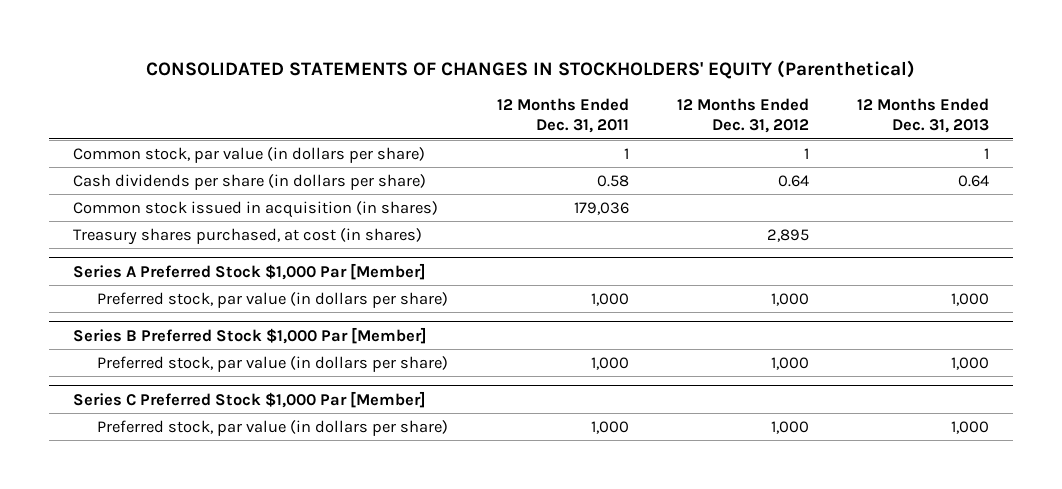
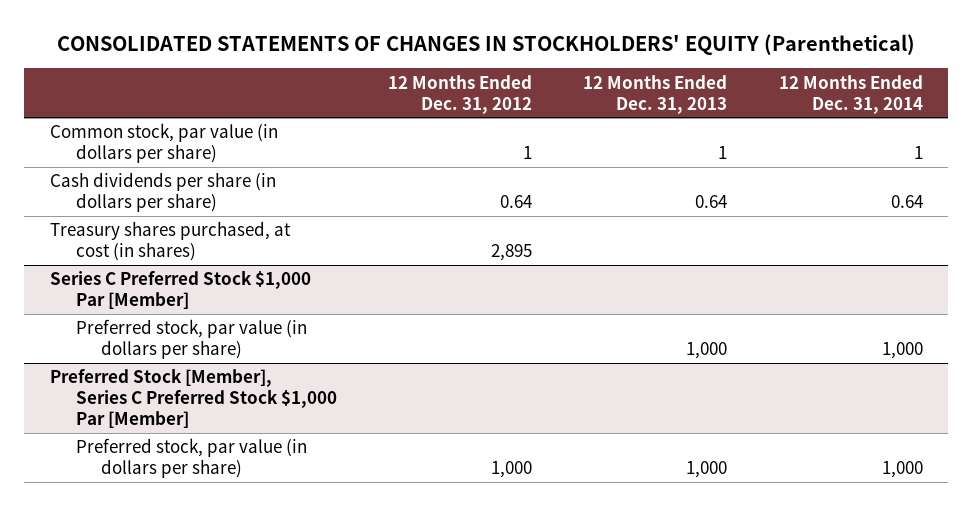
- | 12 Months Ended Dec. 31, 2011 | 12 Months Ended Dec. 31, 2012 | 12 Months Ended Dec. 31, 2013
+ | 12 Months Ended Dec. 31, 2012 | 12 Months Ended Dec. 31, 2013 | 12 Months Ended Dec. 31, 2014
- Common stock issued in acquisition (in shares) | 179,036 | |
- Series A Preferred Stock $1,000 Par [Member]
- Preferred stock, par value (in dollars per share) | 1,000 | 1,000 | 1,000
- Series B Preferred Stock $1,000 Par [Member]
- Preferred stock, par value (in dollars per share) | 1,000 | 1,000 | 1,000
@ Series C Preferred Stock $1,000 Par [Member]
+ Preferred stock, par value (in dollars per share) | | 1,000 | 1,000
+ Preferred Stock [Member], Series C Preferred Stock $1,000 Par [Member]

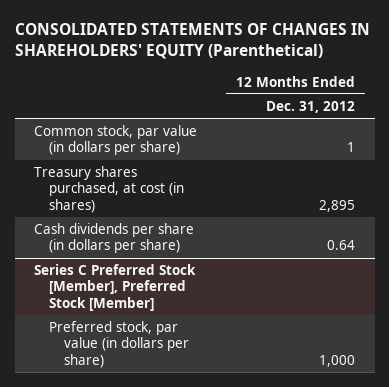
- CONSOLIDATED STATEMENTS OF CHANGES IN STOCKHOLDERS' EQUITY (Parenthetical)
+ CONSOLIDATED STATEMENTS OF CHANGES IN SHAREHOLDERS' EQUITY (Parenthetical)
- | 12 Months Ended Dec. 31, 2012 | 12 Months Ended Dec. 31, 2013 | 12 Months Ended Dec. 31, 2014
+ | 12 Months Ended Dec. 31, 2012
- Series C Preferred Stock $1,000 Par [Member]
- Preferred stock, par value (in dollars per share) | | 1,000 | 1,000
- Preferred Stock [Member], Series C Preferred Stock $1,000 Par [Member]
moved down: Cash dividends per share (in dollars per share) | 0.64
+ Series C Preferred Stock [Member], Preferred Stock [Member]

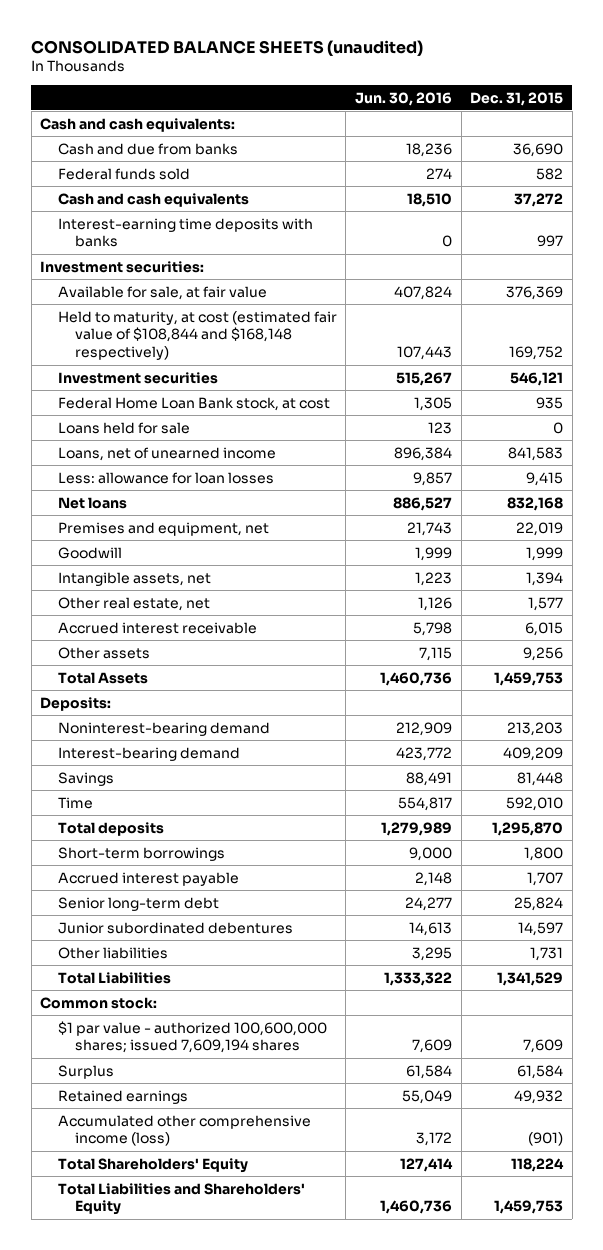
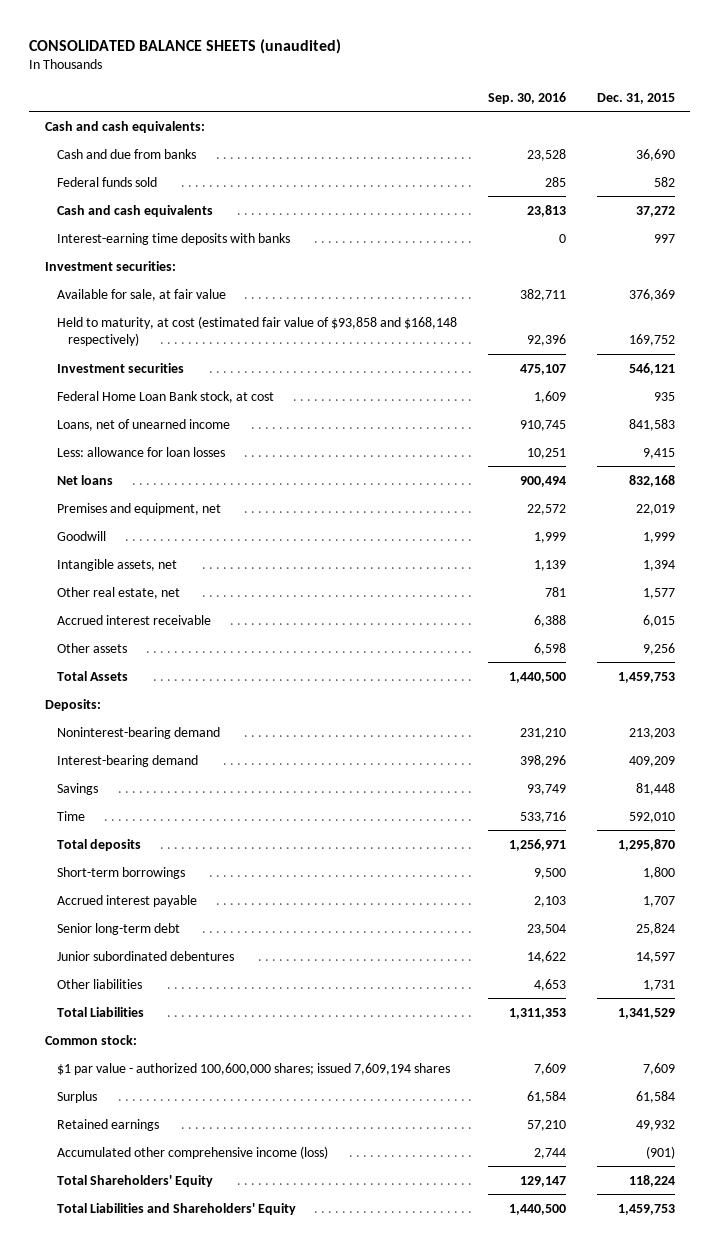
- | Jun. 30, 2016 | Dec. 31, 2015
+ | Sep. 30, 2016 | Dec. 31, 2015
- Held to maturity, at cost (estimated fair value of $108,844 and $168,148 respectively) | 107,443 | 169,752
+ Held to maturity, at cost (estimated fair value of $93,858 and $168,148 respectively) | 92,396 | 169,752
- Loans held for sale | 123 | 0

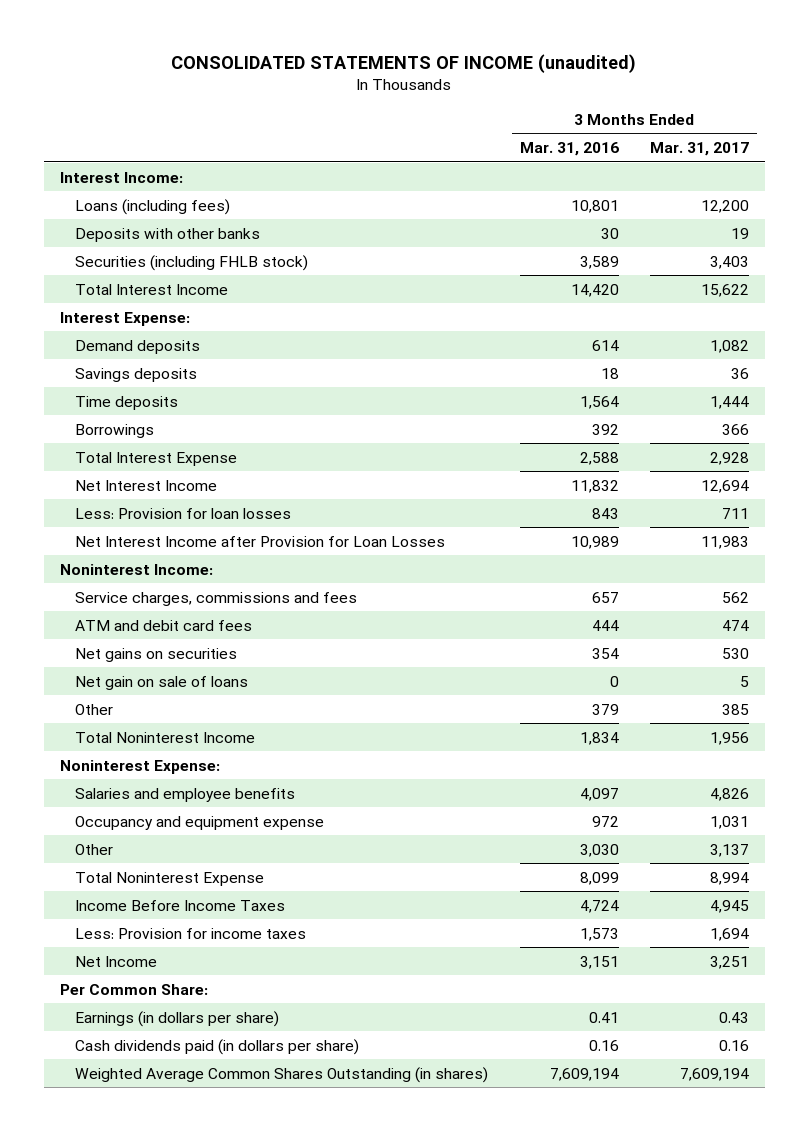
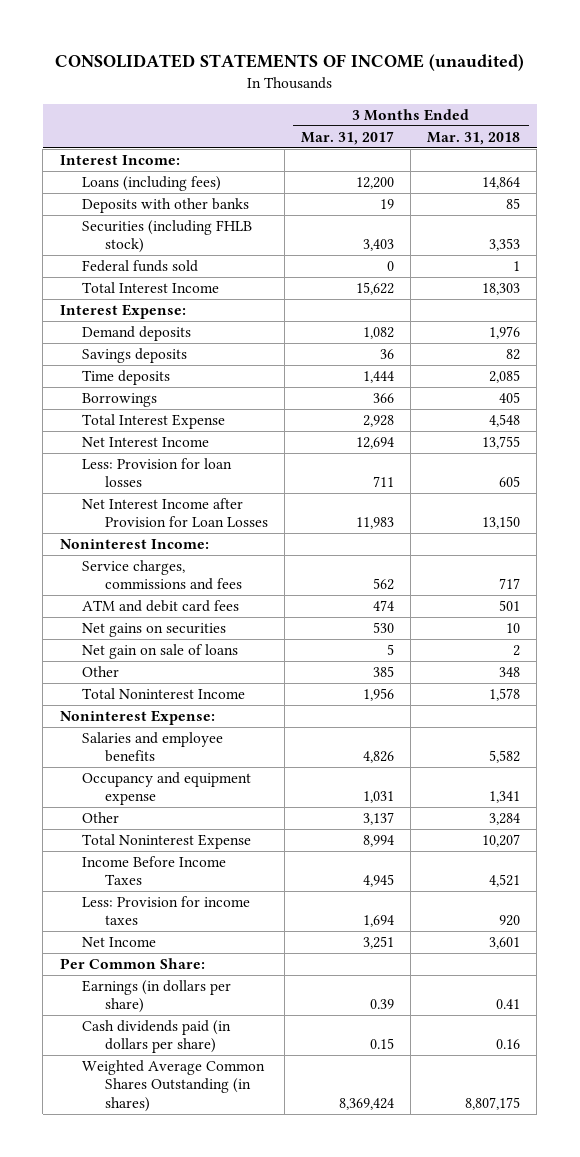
- | 3 Months Ended Mar. 31, 2016 | 3 Months Ended Mar. 31, 2017
+ | 3 Months Ended Mar. 31, 2017 | 3 Months Ended Mar. 31, 2018
+ Federal funds sold | 0 | 1
- Earnings (in dollars per share) | 0.41 | 0.43
- Cash dividends paid (in dollars per share) | 0.16 | 0.16
- Weighted Average Common Shares Outstanding (in shares) | 7,609,194 | 7,609,194
+ Earnings (in dollars per share) | 0.39 | 0.41
+ Cash dividends paid (in dollars per share) | 0.15 | 0.16
+ Weighted Average Common Shares Outstanding (in shares) | 8,369,424 | 8,807,175

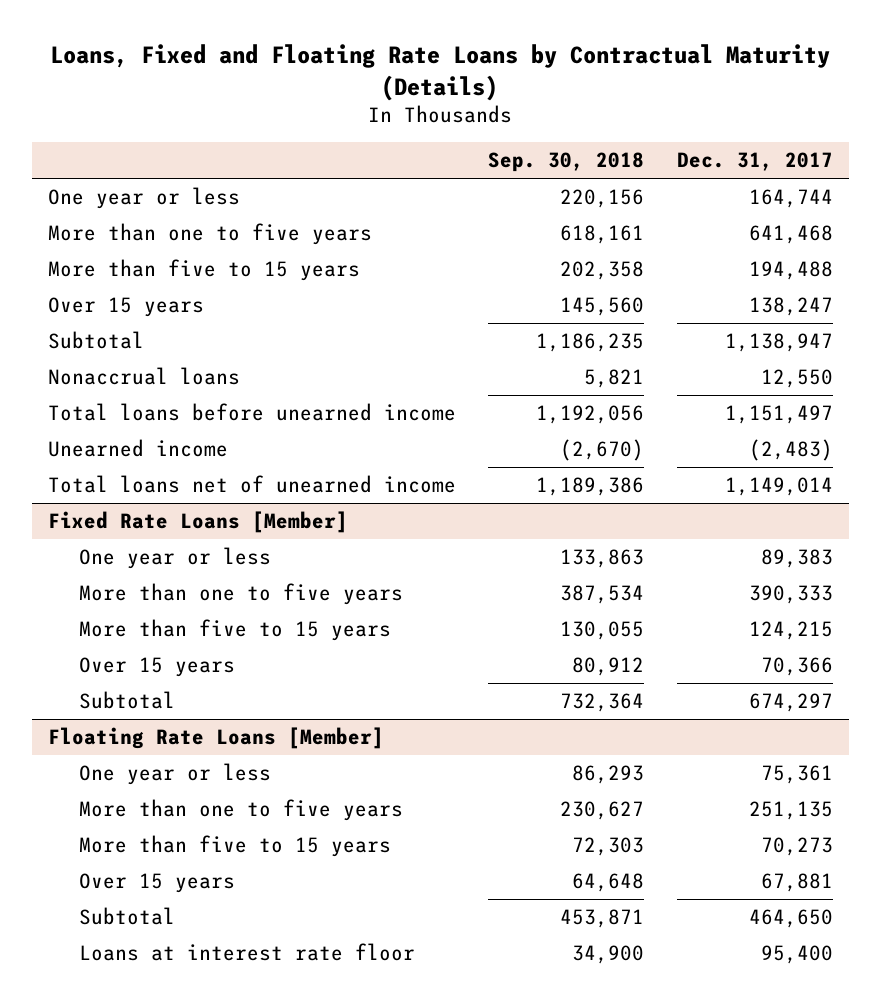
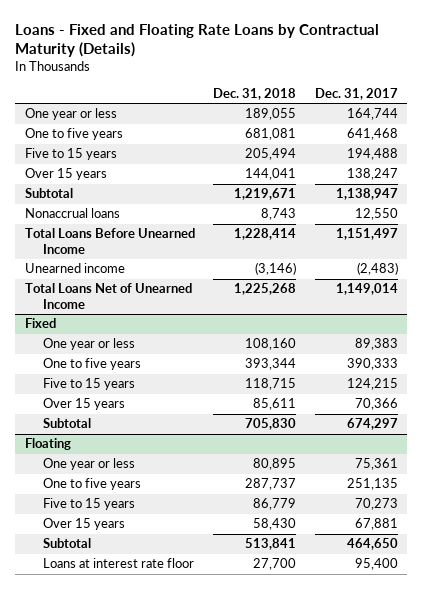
- Loans, Fixed and Floating Rate Loans by Contractual Maturity (Details)
+ Loans - Fixed and Floating Rate Loans by Contractual Maturity (Details)
- | Sep. 30, 2018 | Dec. 31, 2017
+ | Dec. 31, 2018 | Dec. 31, 2017
- More than one to five years | 618,161 | 641,468
- More than five to 15 years | 202,358 | 194,488
+ One to five years | 681,081 | 641,468
+ Five to 15 years | 205,494 | 194,488
- Total loans before unearned income | 1,192,056 | 1,151,497
+ Total Loans Before Unearned Income | 1,228,414 | 1,151,497
- Total loans net of unearned income | 1,189,386 | 1,149,014
- Fixed Rate Loans [Member]
+ Total Loans Net of Unearned Income | 1,225,268 | 1,149,014
+ Fixed
- More than one to five years | 387,534 | 390,333
- More than five to 15 years | 130,055 | 124,215
+ One to five years | 393,344 | 390,333
+ Five to 15 years | 118,715 | 124,215
- Floating Rate Loans [Member]
+ Floating
- More than one to five years | 230,627 | 251,135
- More than five to 15 years | 72,303 | 70,273
+ One to five years | 287,737 | 251,135
+ Five to 15 years | 86,779 | 70,273

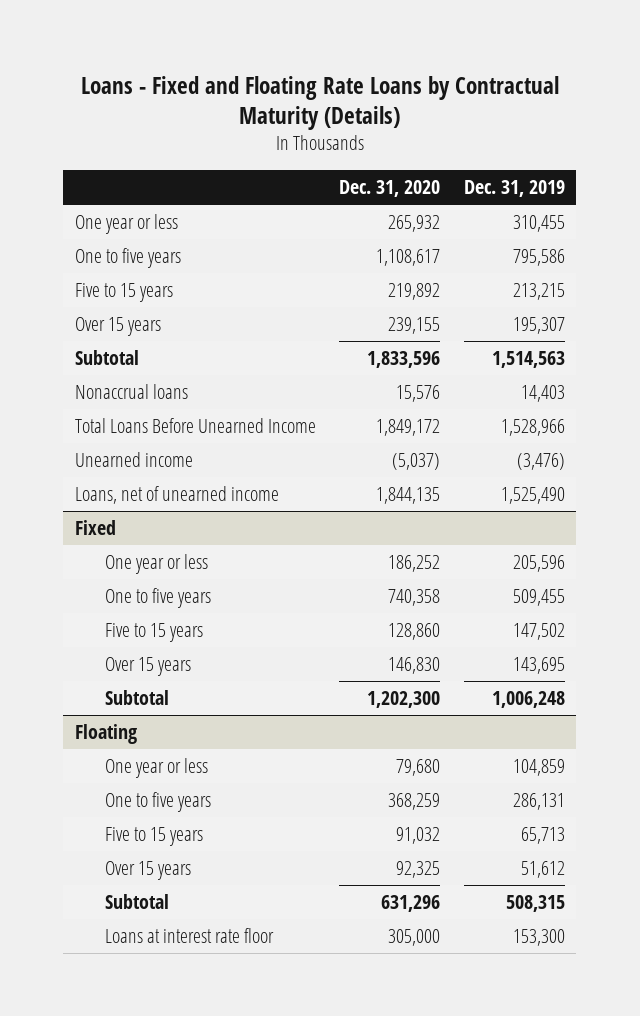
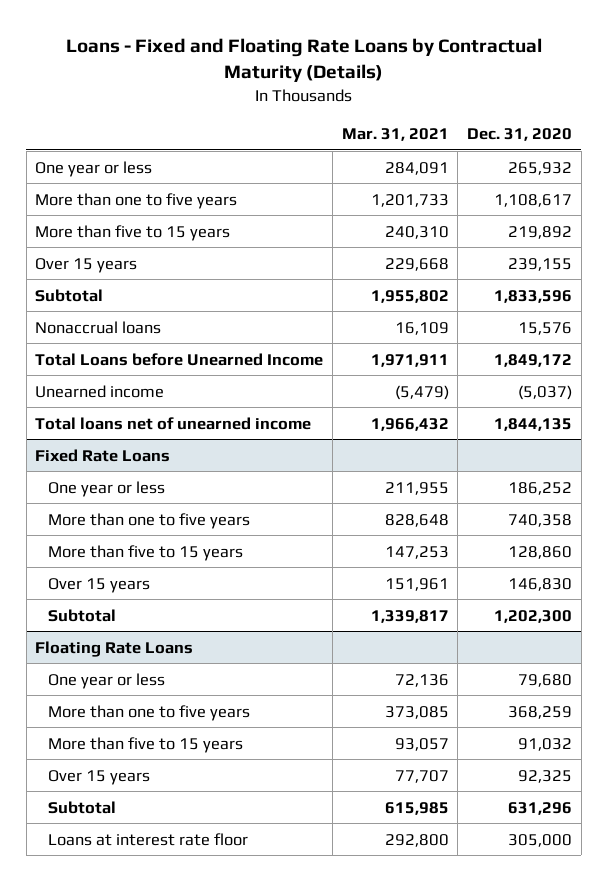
- | Dec. 31, 2020 | Dec. 31, 2019
+ | Mar. 31, 2021 | Dec. 31, 2020
- One to five years | 1,108,617 | 795,586
- Five to 15 years | 219,892 | 213,215
+ More than one to five years | 1,201,733 | 1,108,617
+ More than five to 15 years | 240,310 | 219,892
- Total Loans Before Unearned Income | 1,849,172 | 1,528,966
+ Total Loans before Unearned Income | 1,971,911 | 1,849,172
- Loans, net of unearned income | 1,844,135 | 1,525,490
- Fixed
+ Total loans net of unearned income | 1,966,432 | 1,844,135
+ Fixed Rate Loans
- One to five years | 740,358 | 509,455
- Five to 15 years | 128,860 | 147,502
+ More than one to five years | 828,648 | 740,358
+ More than five to 15 years | 147,253 | 128,860
- Floating
+ Floating Rate Loans
- One to five years | 368,259 | 286,131
- Five to 15 years | 91,032 | 65,713
+ More than one to five years | 373,085 | 368,259
+ More than five to 15 years | 93,057 | 91,032

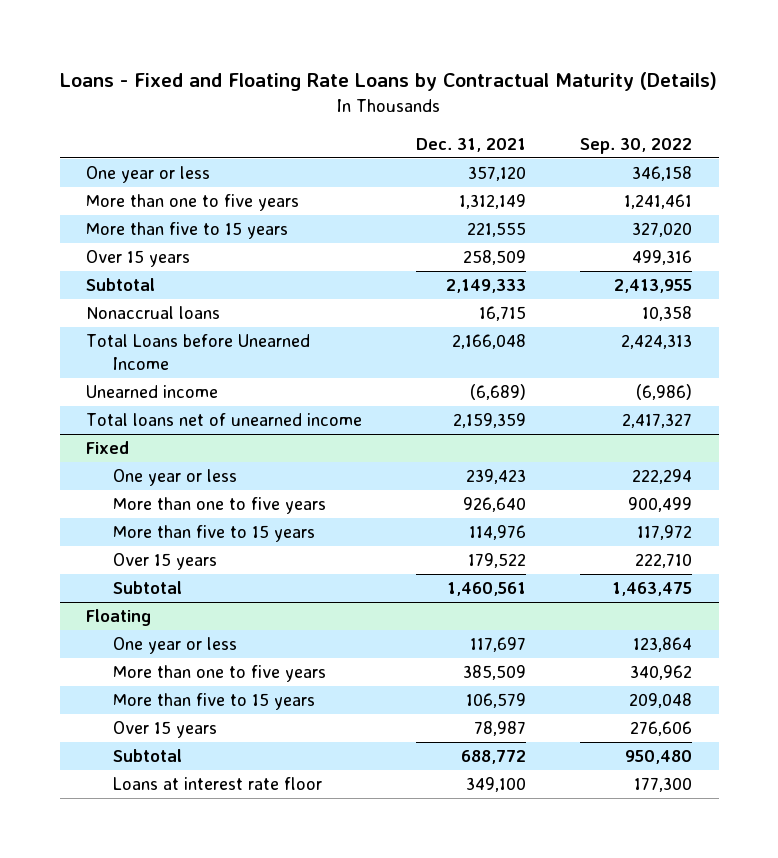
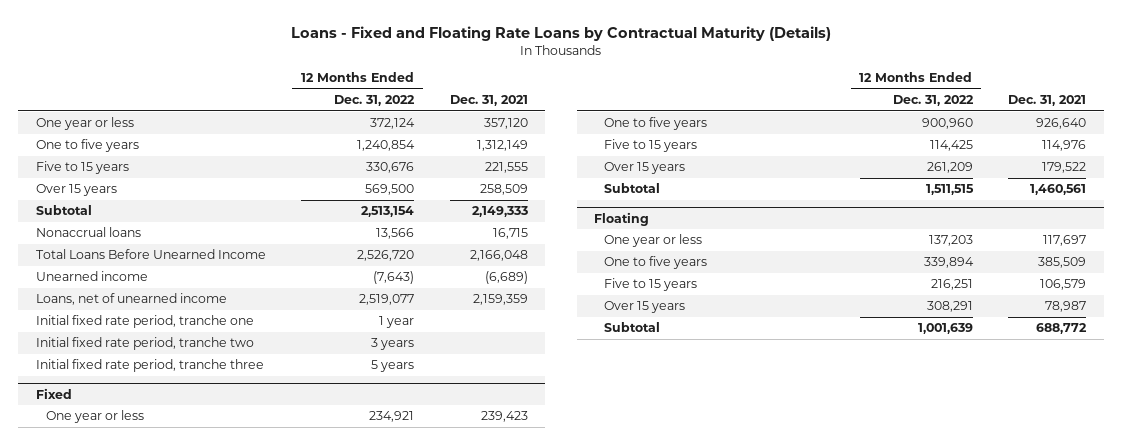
- | Dec. 31, 2021 | Sep. 30, 2022
+ | 12 Months Ended Dec. 31, 2022 | Dec. 31, 2021
- More than one to five years | 1,312,149 | 1,241,461
- More than five to 15 years | 221,555 | 327,020
+ One to five years | 1,240,854 | 1,312,149
+ Five to 15 years | 330,676 | 221,555
- Total Loans before Unearned Income | 2,166,048 | 2,424,313
+ Total Loans Before Unearned Income | 2,526,720 | 2,166,048
- Total loans net of unearned income | 2,159,359 | 2,417,327
+ Loans, net of unearned income | 2,519,077 | 2,159,359
+ Initial fixed rate period, tranche one | 1 year |
+ Initial fixed rate period, tranche two | 3 years |
+ Initial fixed rate period, tranche three | 5 years |
@ Fixed
- More than one to five years | 926,640 | 900,499
- More than five to 15 years | 114,976 | 117,972
+ One to five years | 900,960 | 926,640
+ Five to 15 years | 114,425 | 114,976
@ Floating
- More than one to five years | 385,509 | 340,962
- More than five to 15 years | 106,579 | 209,048
+ One to five years | 339,894 | 385,509
+ Five to 15 years | 216,251 | 106,579
- Loans at interest rate floor | 349,100 | 177,300

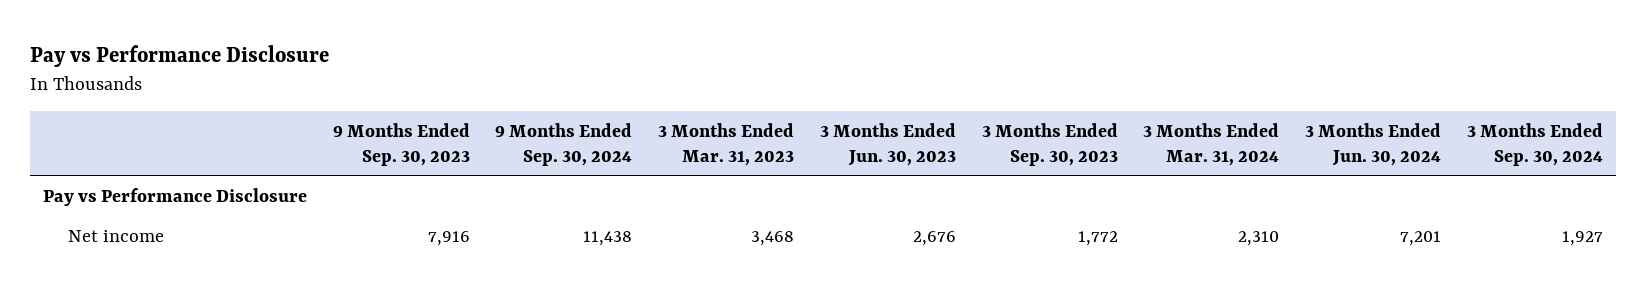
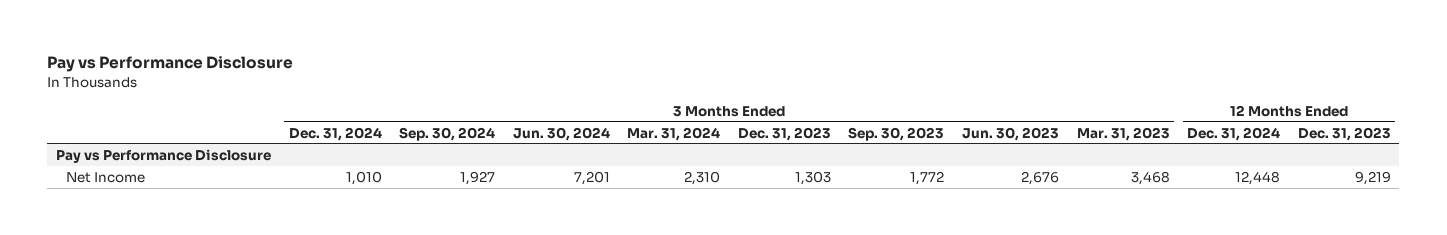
- | 9 Months Ended Sep. 30, 2023 | 9 Months Ended Sep. 30, 2024 | 3 Months Ended Mar. 31, 2023 | 3 Months Ended Jun. 30, 2023 | 3 Months Ended Sep. 30, 2023 | 3 Months Ended Mar. 31, 2024 | 3 Months Ended Jun. 30, 2024 | 3 Months Ended Sep. 30, 2024
+ | 3 Months Ended Dec. 31, 2024 | 3 Months Ended Sep. 30, 2024 | 3 Months Ended Jun. 30, 2024 | 3 Months Ended Mar. 31, 2024 | 3 Months Ended Dec. 31, 2023 | 3 Months Ended Sep. 30, 2023 | 3 Months Ended Jun. 30, 2023 | 3 Months Ended Mar. 31, 2023 | 12 Months Ended Dec. 31, 2024 | 12 Months Ended Dec. 31, 2023
- Net income | 7,916 | 11,438 | 3,468 | 2,676 | 1,772 | 2,310 | 7,201 | 1,927
+ Net Income | 1,010 | 1,927 | 7,201 | 2,310 | 1,303 | 1,772 | 2,676 | 3,468 | 12,448 | 9,219

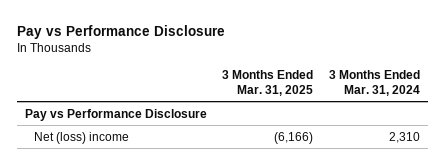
- | 3 Months Ended Dec. 31, 2024 | 3 Months Ended Sep. 30, 2024 | 3 Months Ended Jun. 30, 2024 | 3 Months Ended Mar. 31, 2024 | 3 Months Ended Dec. 31, 2023 | 3 Months Ended Sep. 30, 2023 | 3 Months Ended Jun. 30, 2023 | 3 Months Ended Mar. 31, 2023 | 12 Months Ended Dec. 31, 2024 | 12 Months Ended Dec. 31, 2023
+ | 3 Months Ended Mar. 31, 2025 | 3 Months Ended Mar. 31, 2024
- Net Income | 1,010 | 1,927 | 7,201 | 2,310 | 1,303 | 1,772 | 2,676 | 3,468 | 12,448 | 9,219
+ Net (loss) income | (6,166) | 2,310

